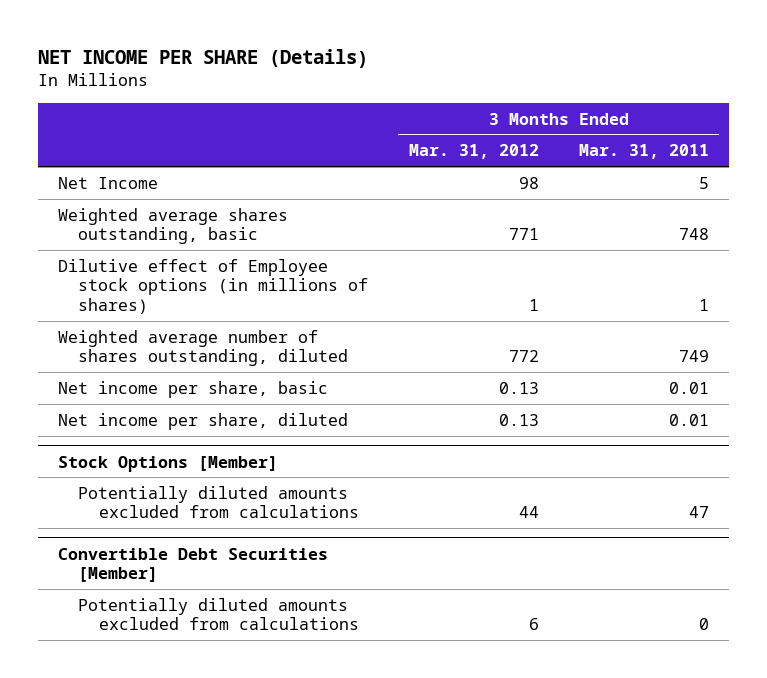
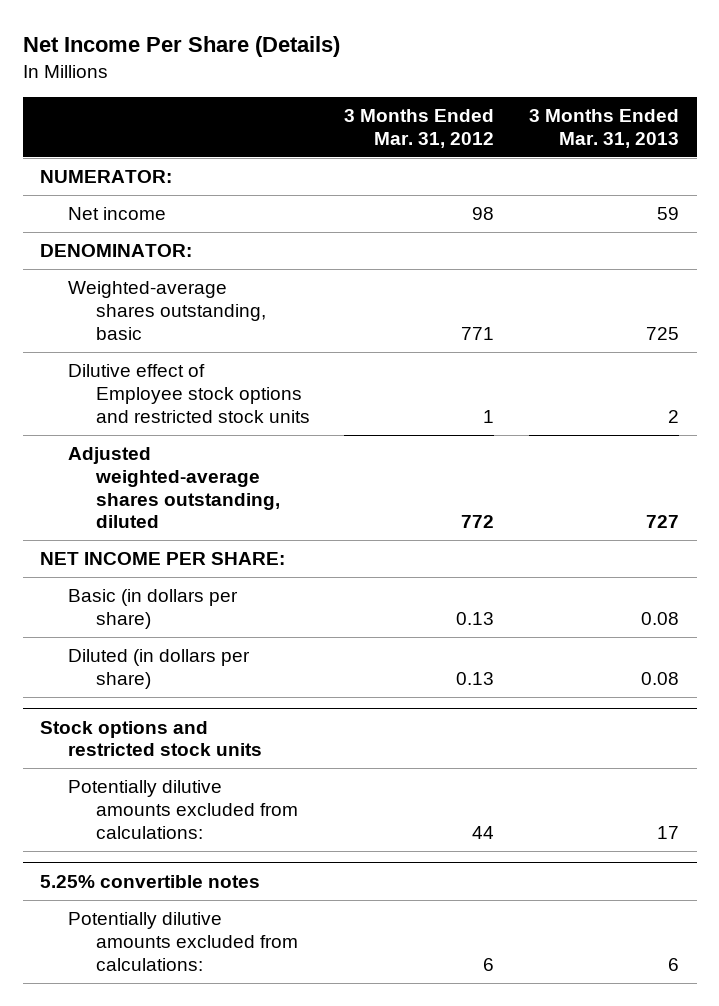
- NET INCOME PER SHARE (Details)
+ Net Income Per Share (Details)
- | 3 Months Ended Mar. 31, 2012 | 3 Months Ended Mar. 31, 2011
+ | 3 Months Ended Mar. 31, 2012 | 3 Months Ended Mar. 31, 2013
- Net Income | 98 | 5
- Weighted average shares outstanding, basic | 771 | 748
- Dilutive effect of Employee stock options (in millions of shares) | 1 | 1
- Weighted average number of shares outstanding, diluted | 772 | 749
- Net income per share, basic | 0.13 | 0.01
- Net income per share, diluted | 0.13 | 0.01
- Stock Options [Member]
- Potentially diluted amounts excluded from calculations | 44 | 47
- Convertible Debt Securities [Member]
- Potentially diluted amounts excluded from calculations | 6 | 0
+ NUMERATOR:
+ Net income | 98 | 59
+ DENOMINATOR:
+ Weighted-average shares outstanding, basic | 771 | 725
+ Dilutive effect of Employee stock options and restricted stock units | 1 | 2
+ Adjusted weighted-average shares outstanding, diluted | 772 | 727
+ NET INCOME PER SHARE:
+ Basic (in dollars per share) | 0.13 | 0.08
+ Diluted (in dollars per share) | 0.13 | 0.08
+ Stock options and restricted stock units
+ Potentially dilutive amounts excluded from calculations: | 44 | 17
+ 5.25% convertible notes
+ Potentially dilutive amounts excluded from calculations: | 6 | 6

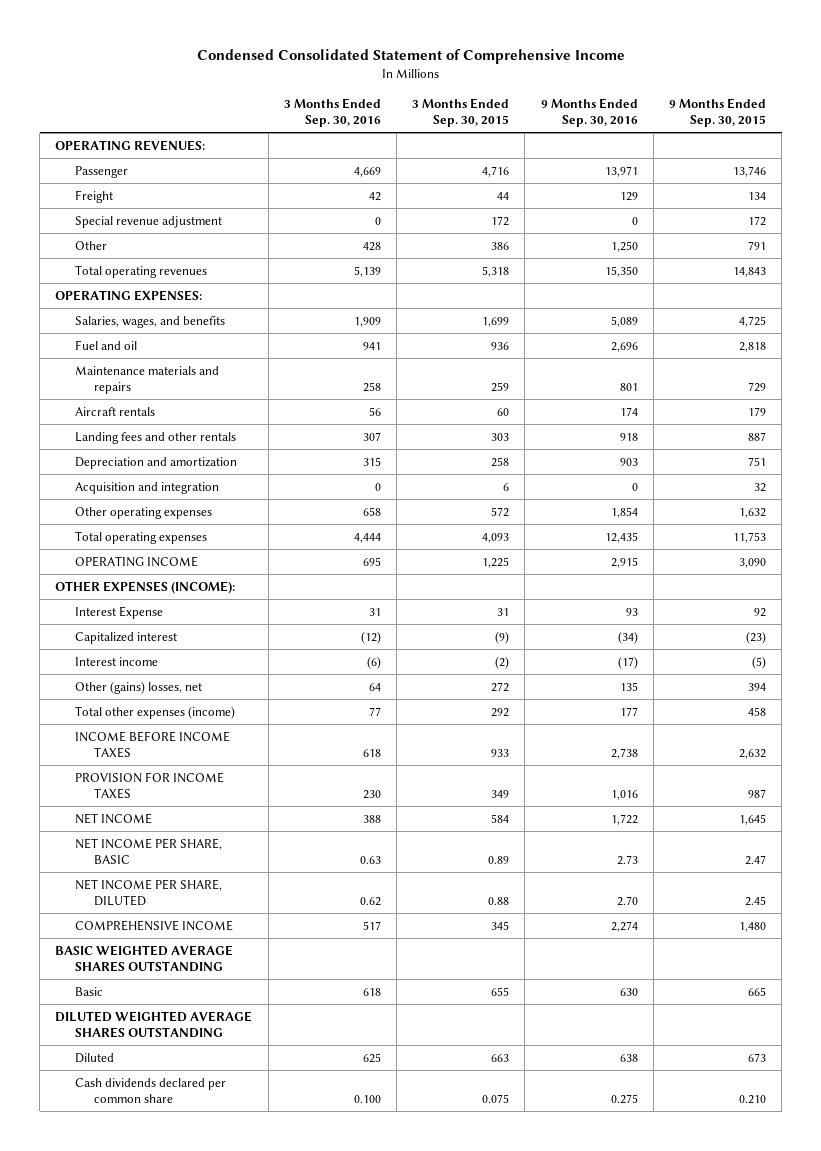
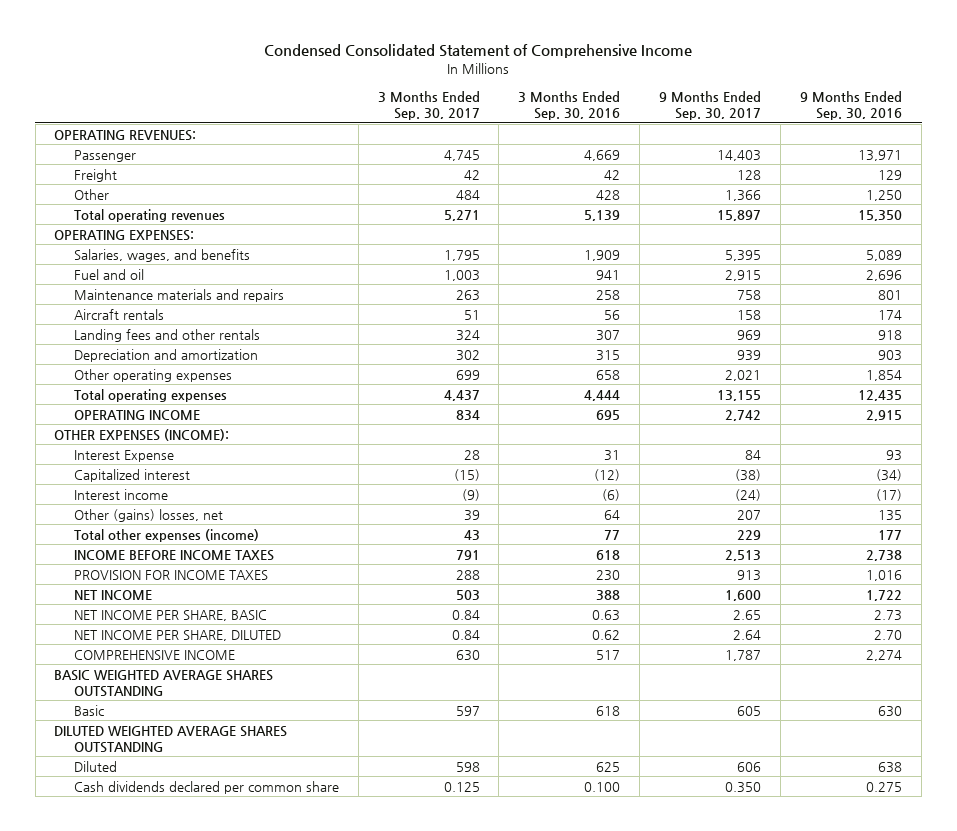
- | 3 Months Ended Sep. 30, 2016 | 3 Months Ended Sep. 30, 2015 | 9 Months Ended Sep. 30, 2016 | 9 Months Ended Sep. 30, 2015
+ | 3 Months Ended Sep. 30, 2017 | 3 Months Ended Sep. 30, 2016 | 9 Months Ended Sep. 30, 2017 | 9 Months Ended Sep. 30, 2016
- Special revenue adjustment | 0 | 172 | 0 | 172
- Acquisition and integration | 0 | 6 | 0 | 32

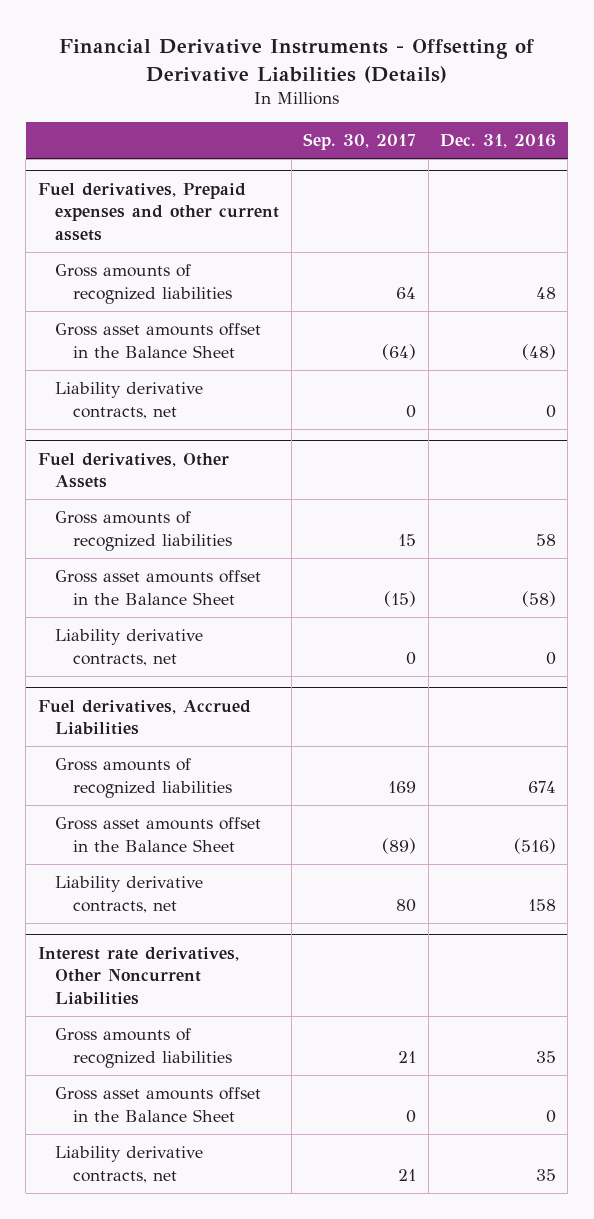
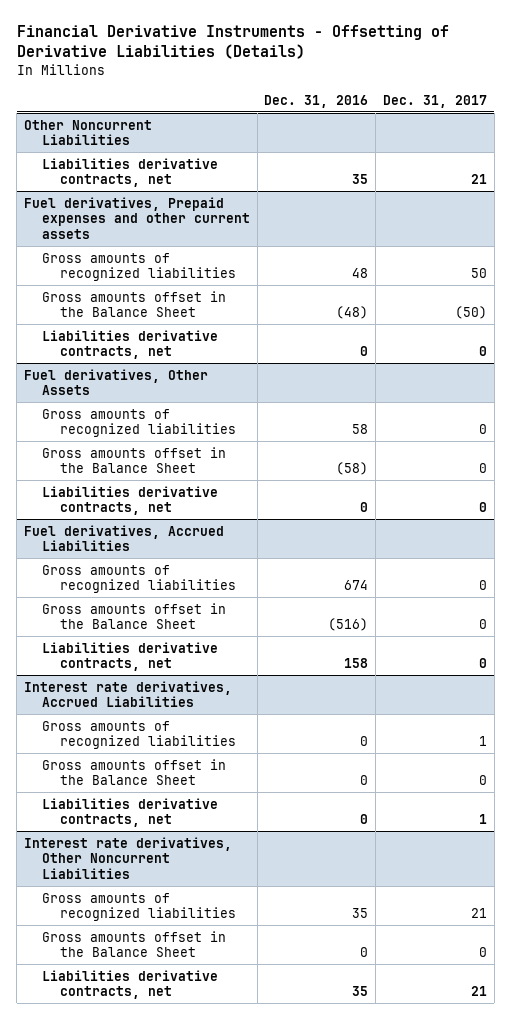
- | Sep. 30, 2017 | Dec. 31, 2016
+ | Dec. 31, 2016 | Dec. 31, 2017
+ Other Noncurrent Liabilities
+ Liabilities derivative contracts, net | 35 | 21
@ Fuel derivatives, Prepaid expenses and other current assets
- Gross asset amounts offset in the Balance Sheet | (64) | (48)
- Liability derivative contracts, net | 0 | 0
+ Gross amounts offset in the Balance Sheet | (48) | (50)
+ Liabilities derivative contracts, net | 0 | 0
@ Fuel derivatives, Other Assets
- Gross asset amounts offset in the Balance Sheet | (15) | (58)
- Liability derivative contracts, net | 0 | 0
+ Gross amounts offset in the Balance Sheet | (58) | 0
+ Liabilities derivative contracts, net | 0 | 0
@ Fuel derivatives, Accrued Liabilities
- Gross asset amounts offset in the Balance Sheet | (89) | (516)
- Liability derivative contracts, net | 80 | 158
+ Gross amounts offset in the Balance Sheet | (516) | 0
+ Liabilities derivative contracts, net | 158 | 0
+ Interest rate derivatives, Accrued Liabilities
+ Gross amounts of recognized liabilities | 0 | 1
+ Gross amounts offset in the Balance Sheet | 0 | 0
+ Liabilities derivative contracts, net | 0 | 1
@ Interest rate derivatives, Other Noncurrent Liabilities
- Gross asset amounts offset in the Balance Sheet | 0 | 0
- Liability derivative contracts, net | 21 | 35
+ Gross amounts offset in the Balance Sheet | 0 | 0
+ Liabilities derivative contracts, net | 35 | 21

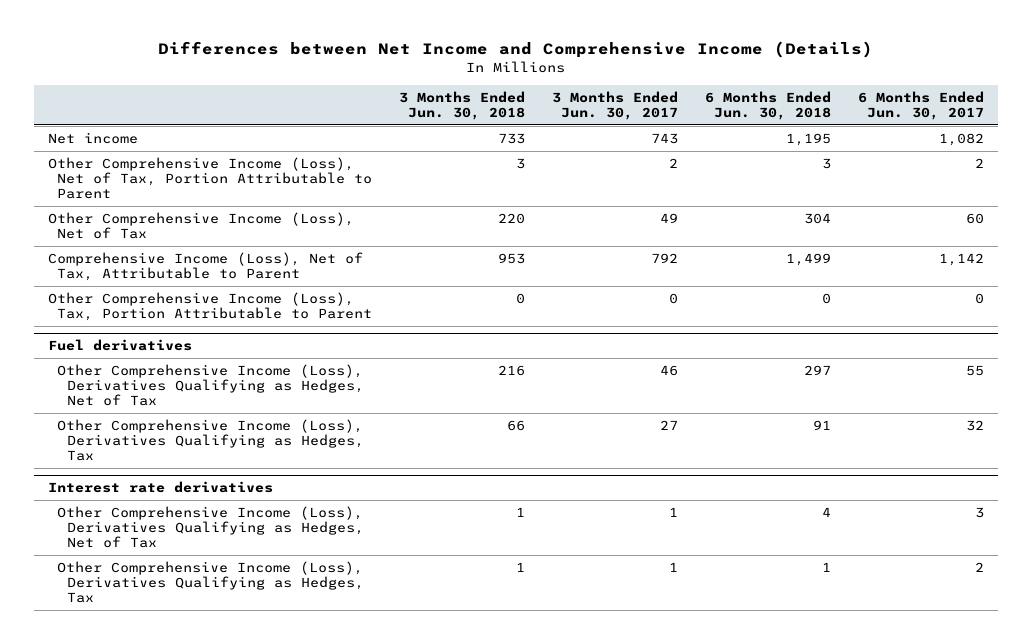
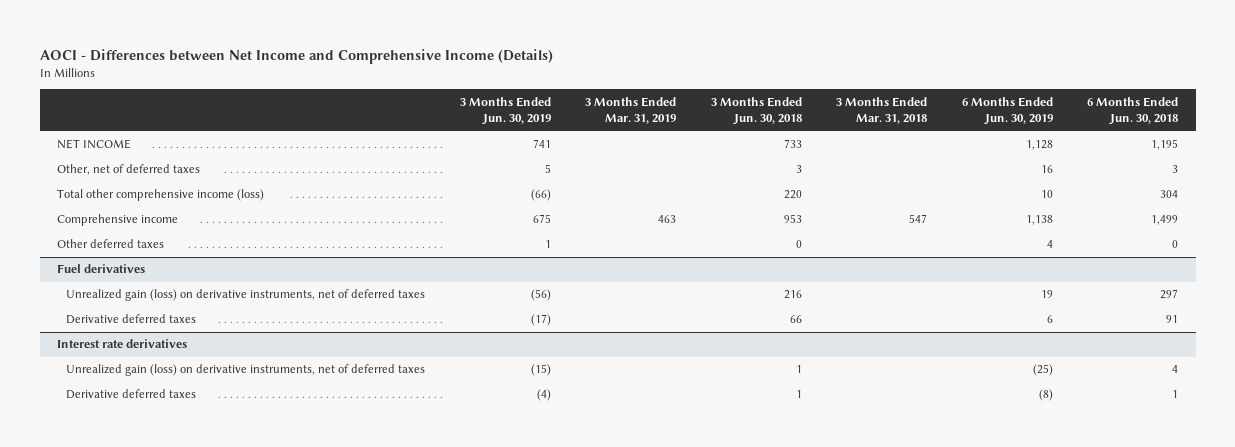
- Differences between Net Income and Comprehensive Income (Details)
+ AOCI - Differences between Net Income and Comprehensive Income (Details)
- | 3 Months Ended Jun. 30, 2018 | 3 Months Ended Jun. 30, 2017 | 6 Months Ended Jun. 30, 2018 | 6 Months Ended Jun. 30, 2017
+ | 3 Months Ended Jun. 30, 2019 | 3 Months Ended Mar. 31, 2019 | 3 Months Ended Jun. 30, 2018 | 3 Months Ended Mar. 31, 2018 | 6 Months Ended Jun. 30, 2019 | 6 Months Ended Jun. 30, 2018
- Net income | 733 | 743 | 1,195 | 1,082
- Other Comprehensive Income (Loss), Net of Tax, Portion Attributable to Parent | 3 | 2 | 3 | 2
- Other Comprehensive Income (Loss), Net of Tax | 220 | 49 | 304 | 60
- Comprehensive Income (Loss), Net of Tax, Attributable to Parent | 953 | 792 | 1,499 | 1,142
- Other Comprehensive Income (Loss), Tax, Portion Attributable to Parent | 0 | 0 | 0 | 0
+ NET INCOME | 741 | | 733 | | 1,128 | 1,195
+ Other, net of deferred taxes | 5 | | 3 | | 16 | 3
+ Total other comprehensive income (loss) | (66) | | 220 | | 10 | 304
+ Comprehensive income | 675 | 463 | 953 | 547 | 1,138 | 1,499
+ Other deferred taxes | 1 | | 0 | | 4 | 0
@ Fuel derivatives
- Other Comprehensive Income (Loss), Derivatives Qualifying as Hedges, Net of Tax | 216 | 46 | 297 | 55
- Other Comprehensive Income (Loss), Derivatives Qualifying as Hedges, Tax | 66 | 27 | 91 | 32
+ Unrealized gain (loss) on derivative instruments, net of deferred taxes | (56) | | 216 | | 19 | 297
+ Derivative deferred taxes | (17) | | 66 | | 6 | 91
@ Interest rate derivatives
- Other Comprehensive Income (Loss), Derivatives Qualifying as Hedges, Net of Tax | 1 | 1 | 4 | 3
- Other Comprehensive Income (Loss), Derivatives Qualifying as Hedges, Tax | 1 | 1 | 1 | 2
+ Unrealized gain (loss) on derivative instruments, net of deferred taxes | (15) | | 1 | | (25) | 4
+ Derivative deferred taxes | (4) | | 1 | | (8) | 1

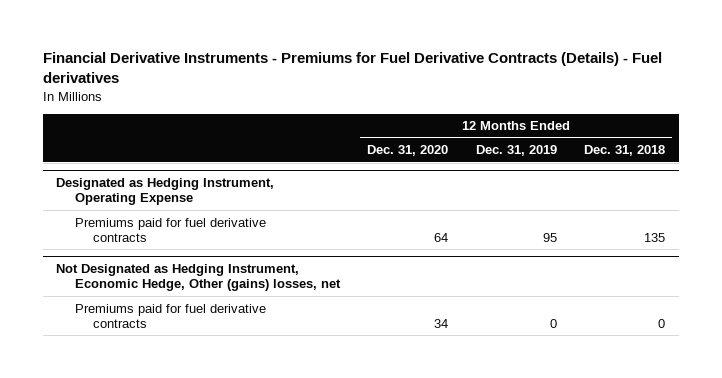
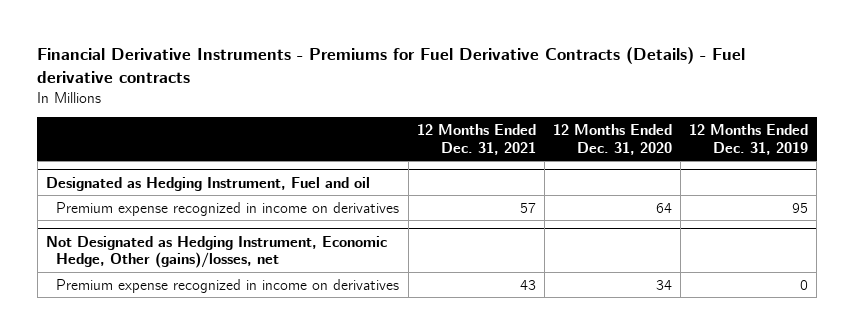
- Financial Derivative Instruments - Premiums for Fuel Derivative Contracts (Details) - Fuel derivatives
+ Financial Derivative Instruments - Premiums for Fuel Derivative Contracts (Details) - Fuel derivative contracts
- | 12 Months Ended Dec. 31, 2020 | 12 Months Ended Dec. 31, 2019 | 12 Months Ended Dec. 31, 2018
+ | 12 Months Ended Dec. 31, 2021 | 12 Months Ended Dec. 31, 2020 | 12 Months Ended Dec. 31, 2019
- Designated as Hedging Instrument, Operating Expense
- Premiums paid for fuel derivative contracts | 64 | 95 | 135
- Not Designated as Hedging Instrument, Economic Hedge, Other (gains) losses, net
- Premiums paid for fuel derivative contracts | 34 | 0 | 0
+ Designated as Hedging Instrument, Fuel and oil
+ Premium expense recognized in income on derivatives | 57 | 64 | 95
+ Not Designated as Hedging Instrument, Economic Hedge, Other (gains)/losses, net
+ Premium expense recognized in income on derivatives | 43 | 34 | 0

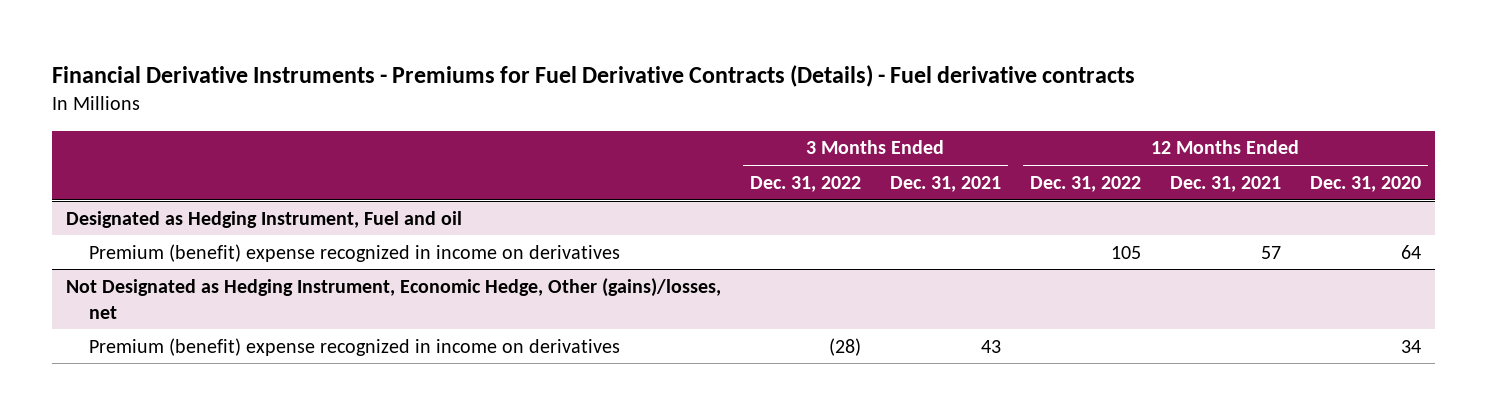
- | 12 Months Ended Dec. 31, 2021 | 12 Months Ended Dec. 31, 2020 | 12 Months Ended Dec. 31, 2019
+ | 3 Months Ended Dec. 31, 2022 | 3 Months Ended Dec. 31, 2021 | 12 Months Ended Dec. 31, 2022 | 12 Months Ended Dec. 31, 2021 | 12 Months Ended Dec. 31, 2020
@ Designated as Hedging Instrument, Fuel and oil
- Premium expense recognized in income on derivatives | 57 | 64 | 95
+ Premium (benefit) expense recognized in income on derivatives | | | 105 | 57 | 64
@ Not Designated as Hedging Instrument, Economic Hedge, Other (gains)/losses, net
- Premium expense recognized in income on derivatives | 43 | 34 | 0
+ Premium (benefit) expense recognized in income on derivatives | (28) | 43 | | | 34

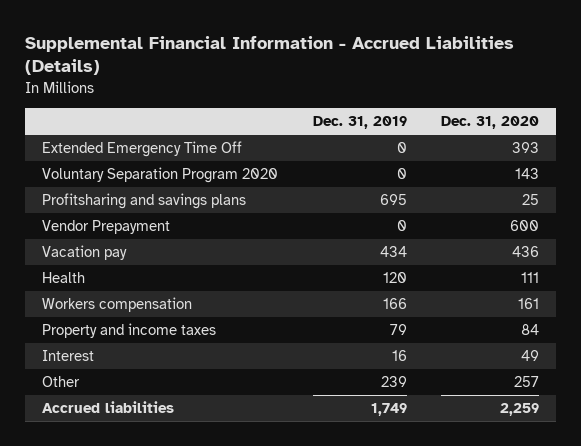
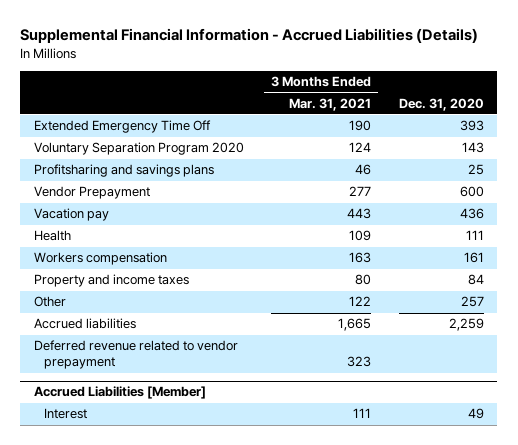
- | Dec. 31, 2019 | Dec. 31, 2020
+ | 3 Months Ended Mar. 31, 2021 | Dec. 31, 2020
- Interest | 16 | 49
+ Deferred revenue related to vendor prepayment | 323 |
+ Accrued Liabilities [Member]
+ Interest | 111 | 49

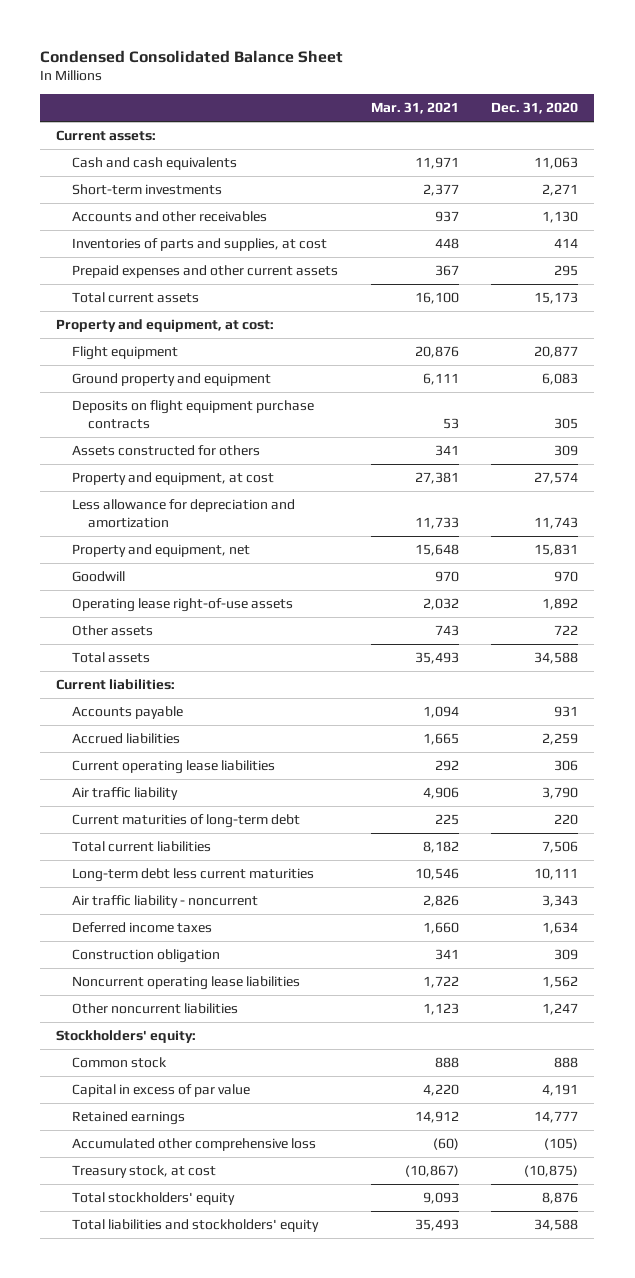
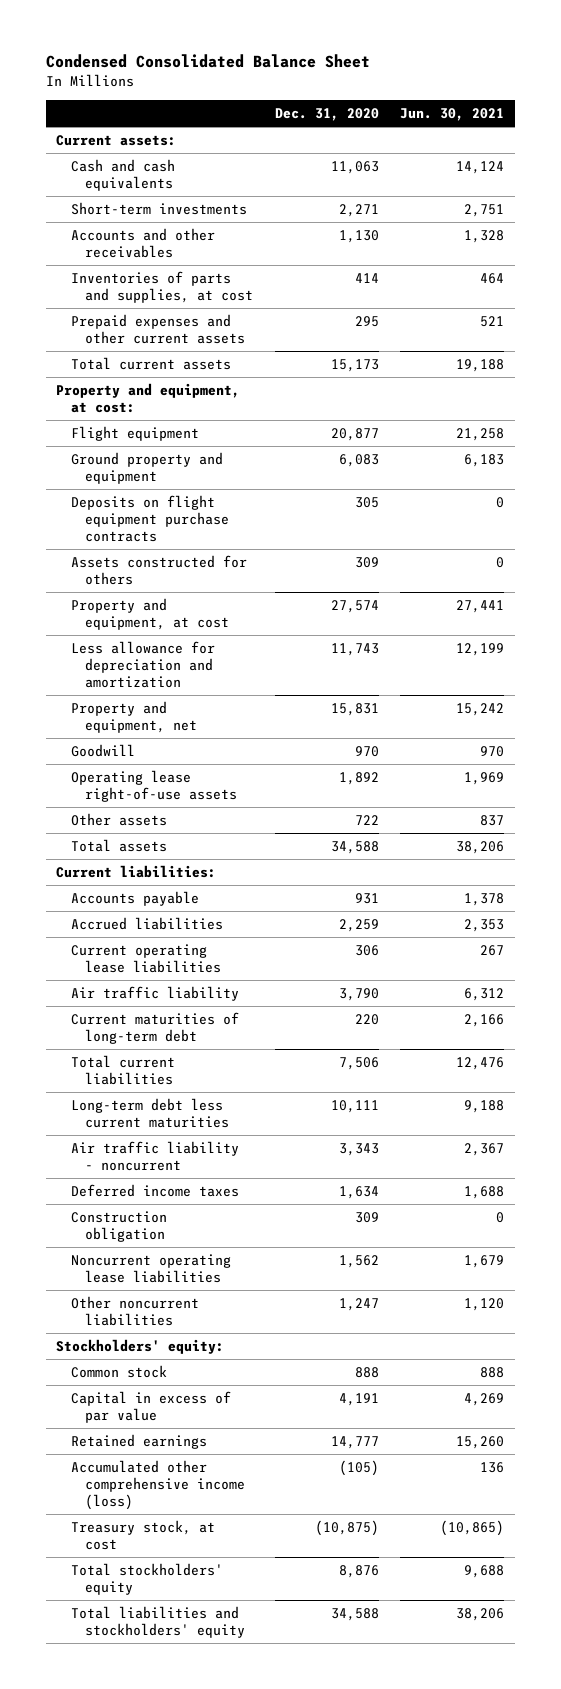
- | Mar. 31, 2021 | Dec. 31, 2020
+ | Dec. 31, 2020 | Jun. 30, 2021
- Accumulated other comprehensive loss | (60) | (105)
+ Accumulated other comprehensive income (loss) | (105) | 136

